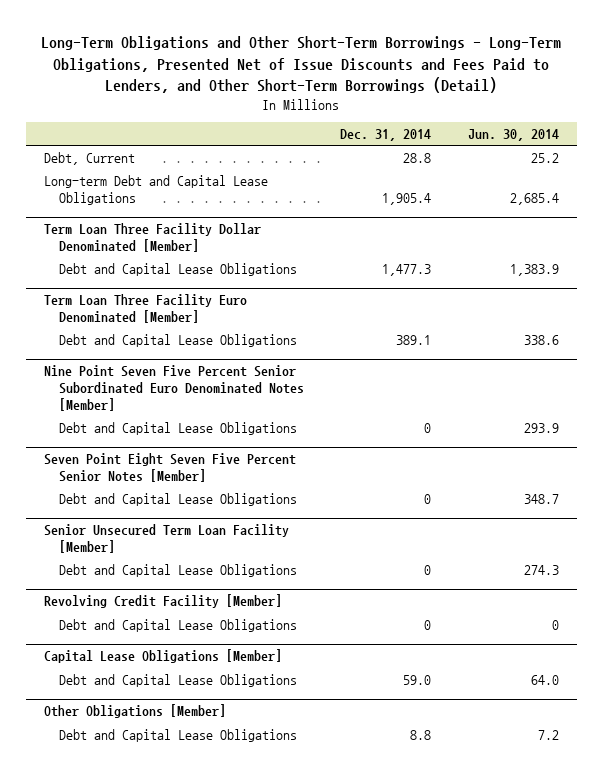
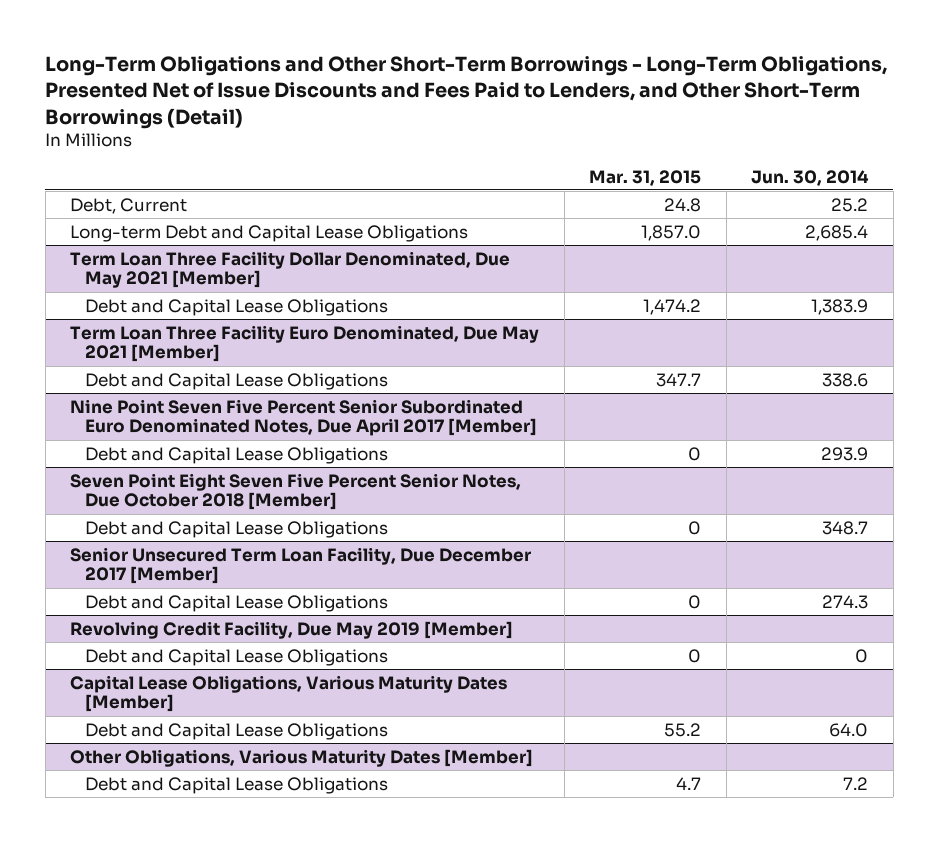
- | Dec. 31, 2014 | Jun. 30, 2014
+ | Mar. 31, 2015 | Jun. 30, 2014
- Term Loan Three Facility Dollar Denominated [Member]
+ Term Loan Three Facility Dollar Denominated, Due May 2021 [Member]
- Term Loan Three Facility Euro Denominated [Member]
+ Term Loan Three Facility Euro Denominated, Due May 2021 [Member]
- Nine Point Seven Five Percent Senior Subordinated Euro Denominated Notes [Member]
+ Nine Point Seven Five Percent Senior Subordinated Euro Denominated Notes, Due April 2017 [Member]
- Seven Point Eight Seven Five Percent Senior Notes [Member]
+ Seven Point Eight Seven Five Percent Senior Notes, Due October 2018 [Member]
- Senior Unsecured Term Loan Facility [Member]
+ Senior Unsecured Term Loan Facility, Due December 2017 [Member]
- Revolving Credit Facility [Member]
+ Revolving Credit Facility, Due May 2019 [Member]
- Capital Lease Obligations [Member]
+ Capital Lease Obligations, Various Maturity Dates [Member]
- Other Obligations [Member]
+ Other Obligations, Various Maturity Dates [Member]

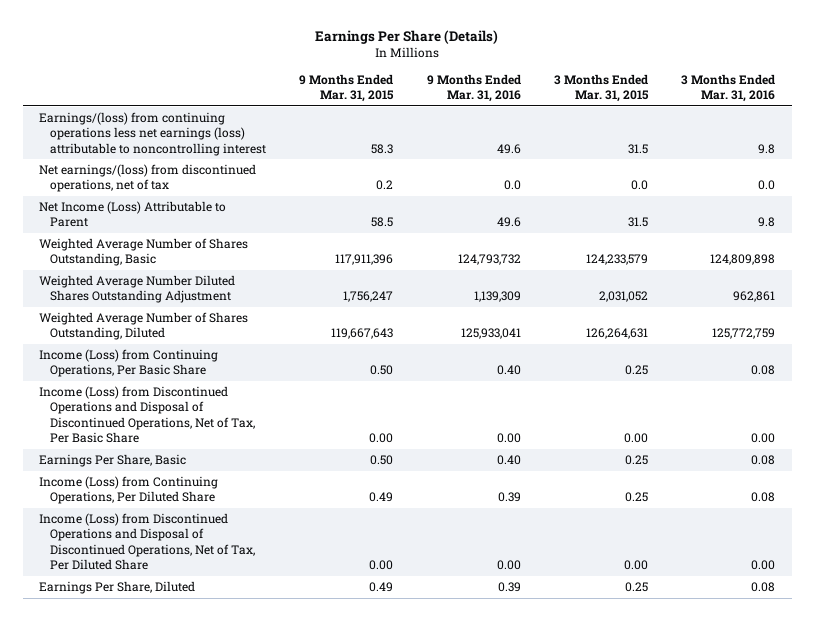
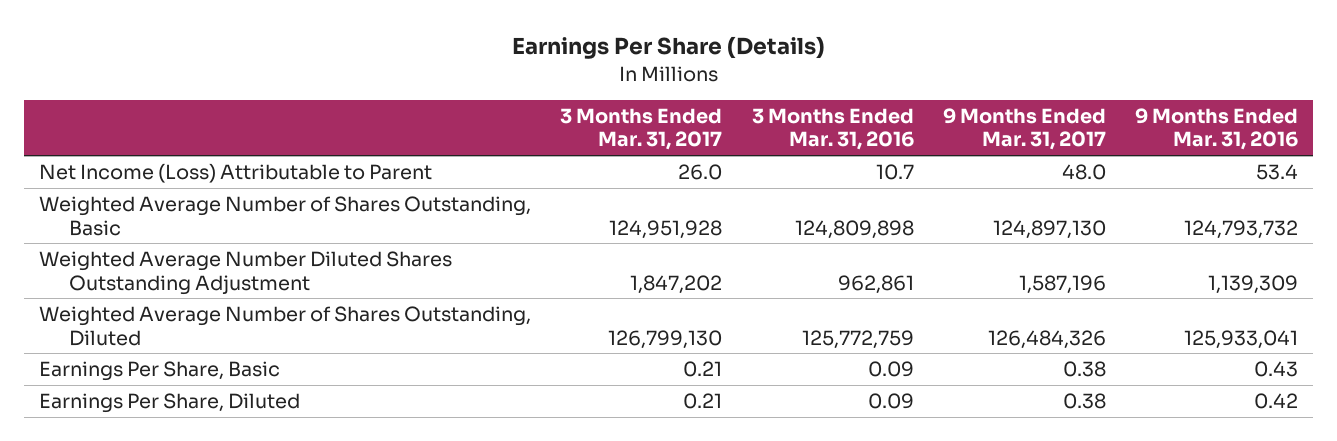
- | 9 Months Ended Mar. 31, 2015 | 9 Months Ended Mar. 31, 2016 | 3 Months Ended Mar. 31, 2015 | 3 Months Ended Mar. 31, 2016
+ | 3 Months Ended Mar. 31, 2017 | 3 Months Ended Mar. 31, 2016 | 9 Months Ended Mar. 31, 2017 | 9 Months Ended Mar. 31, 2016
- Earnings/(loss) from continuing operations less net earnings (loss) attributable to noncontrolling interest | 58.3 | 49.6 | 31.5 | 9.8
- Net earnings/(loss) from discontinued operations, net of tax | 0.2 | 0.0 | 0.0 | 0.0
- Net Income (Loss) Attributable to Parent | 58.5 | 49.6 | 31.5 | 9.8
+ Net Income (Loss) Attributable to Parent | 26.0 | 10.7 | 48.0 | 53.4
- Income (Loss) from Continuing Operations, Per Basic Share | 0.50 | 0.40 | 0.25 | 0.08
- Income (Loss) from Discontinued Operations and Disposal of Discontinued Operations, Net of Tax, Per Basic Share | 0.00 | 0.00 | 0.00 | 0.00
- Earnings Per Share, Basic | 0.50 | 0.40 | 0.25 | 0.08
- Income (Loss) from Continuing Operations, Per Diluted Share | 0.49 | 0.39 | 0.25 | 0.08
- Income (Loss) from Discontinued Operations and Disposal of Discontinued Operations, Net of Tax, Per Diluted Share | 0.00 | 0.00 | 0.00 | 0.00
- Earnings Per Share, Diluted | 0.49 | 0.39 | 0.25 | 0.08
+ Earnings Per Share, Basic | 0.21 | 0.09 | 0.38 | 0.43
+ Earnings Per Share, Diluted | 0.21 | 0.09 | 0.38 | 0.42

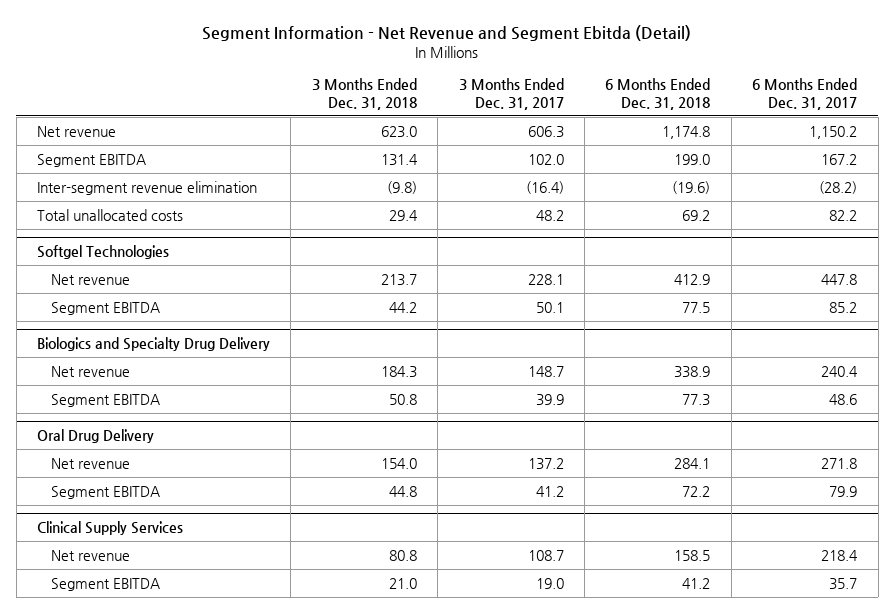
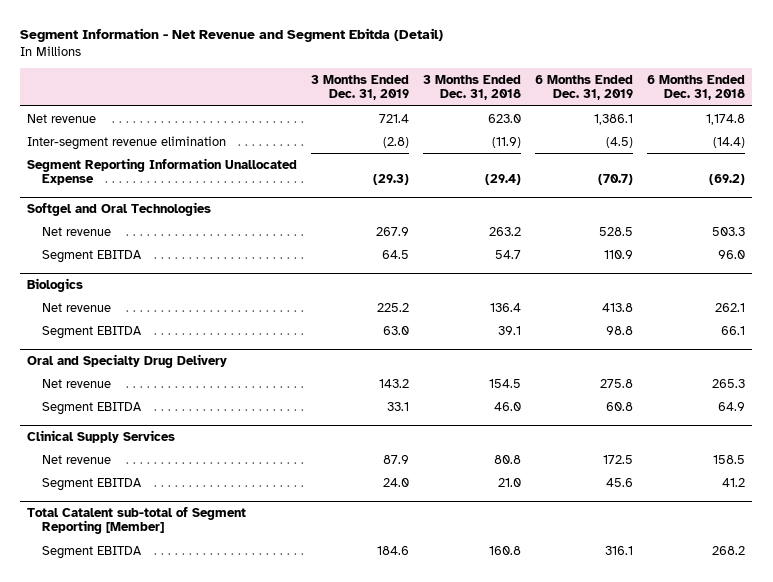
- | 3 Months Ended Dec. 31, 2018 | 3 Months Ended Dec. 31, 2017 | 6 Months Ended Dec. 31, 2018 | 6 Months Ended Dec. 31, 2017
+ | 3 Months Ended Dec. 31, 2019 | 3 Months Ended Dec. 31, 2018 | 6 Months Ended Dec. 31, 2019 | 6 Months Ended Dec. 31, 2018
- Segment EBITDA | 131.4 | 102.0 | 199.0 | 167.2
- Inter-segment revenue elimination | (9.8) | (16.4) | (19.6) | (28.2)
- Total unallocated costs | 29.4 | 48.2 | 69.2 | 82.2
- Softgel Technologies
- Net revenue | 213.7 | 228.1 | 412.9 | 447.8
- Segment EBITDA | 44.2 | 50.1 | 77.5 | 85.2
- Biologics and Specialty Drug Delivery
- Net revenue | 184.3 | 148.7 | 338.9 | 240.4
- Segment EBITDA | 50.8 | 39.9 | 77.3 | 48.6
- Oral Drug Delivery
- Net revenue | 154.0 | 137.2 | 284.1 | 271.8
- Segment EBITDA | 44.8 | 41.2 | 72.2 | 79.9
+ Inter-segment revenue elimination | (2.8) | (11.9) | (4.5) | (14.4)
+ Segment Reporting Information Unallocated Expense | (29.3) | (29.4) | (70.7) | (69.2)
+ Softgel and Oral Technologies
+ Net revenue | 267.9 | 263.2 | 528.5 | 503.3
+ Segment EBITDA | 64.5 | 54.7 | 110.9 | 96.0
+ Biologics
+ Net revenue | 225.2 | 136.4 | 413.8 | 262.1
+ Segment EBITDA | 63.0 | 39.1 | 98.8 | 66.1
+ Oral and Specialty Drug Delivery
+ Net revenue | 143.2 | 154.5 | 275.8 | 265.3
+ Segment EBITDA | 33.1 | 46.0 | 60.8 | 64.9
+ Total Catalent sub-total of Segment Reporting [Member]
+ Segment EBITDA | 184.6 | 160.8 | 316.1 | 268.2

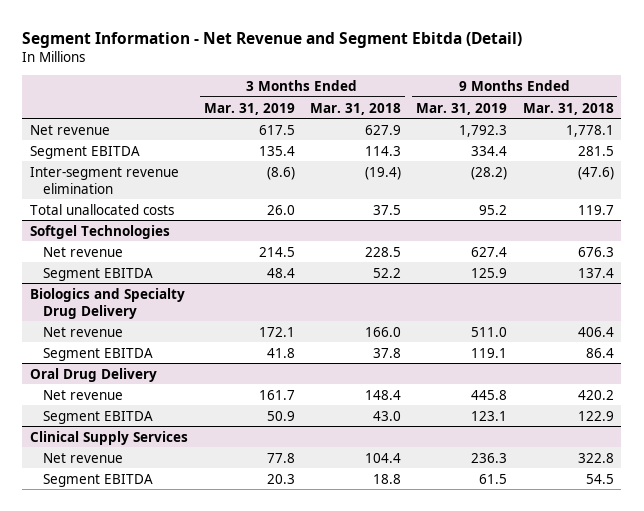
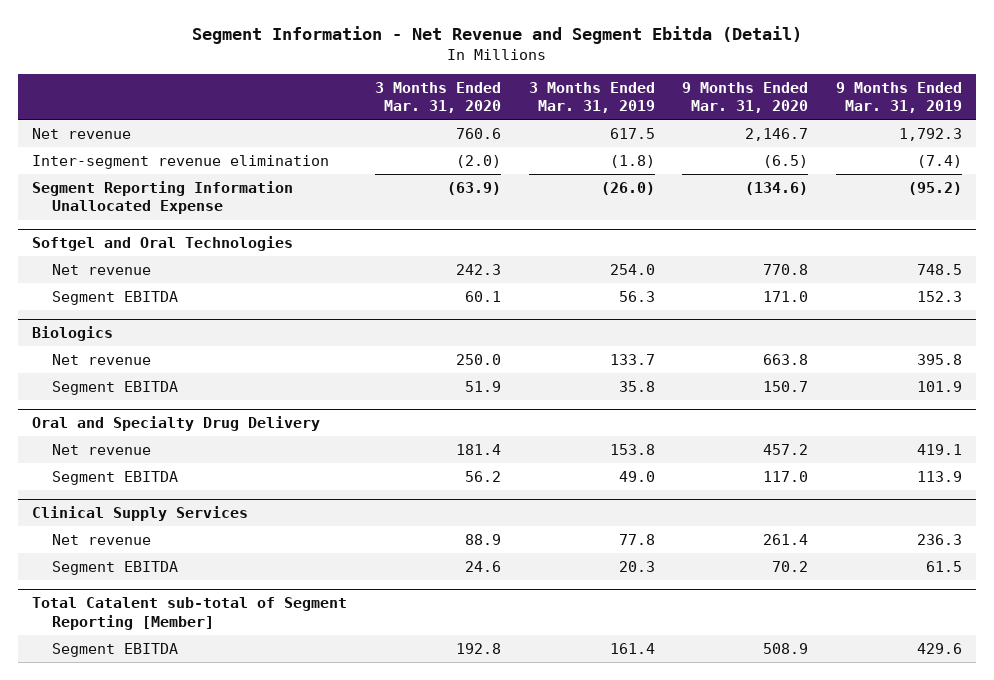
- | 3 Months Ended Mar. 31, 2019 | 3 Months Ended Mar. 31, 2018 | 9 Months Ended Mar. 31, 2019 | 9 Months Ended Mar. 31, 2018
+ | 3 Months Ended Mar. 31, 2020 | 3 Months Ended Mar. 31, 2019 | 9 Months Ended Mar. 31, 2020 | 9 Months Ended Mar. 31, 2019
- Segment EBITDA | 135.4 | 114.3 | 334.4 | 281.5
- Inter-segment revenue elimination | (8.6) | (19.4) | (28.2) | (47.6)
- Total unallocated costs | 26.0 | 37.5 | 95.2 | 119.7
- Softgel Technologies
- Net revenue | 214.5 | 228.5 | 627.4 | 676.3
- Segment EBITDA | 48.4 | 52.2 | 125.9 | 137.4
- Biologics and Specialty Drug Delivery
- Net revenue | 172.1 | 166.0 | 511.0 | 406.4
- Segment EBITDA | 41.8 | 37.8 | 119.1 | 86.4
- Oral Drug Delivery
- Net revenue | 161.7 | 148.4 | 445.8 | 420.2
- Segment EBITDA | 50.9 | 43.0 | 123.1 | 122.9
+ Inter-segment revenue elimination | (2.0) | (1.8) | (6.5) | (7.4)
+ Segment Reporting Information Unallocated Expense | (63.9) | (26.0) | (134.6) | (95.2)
+ Softgel and Oral Technologies
+ Net revenue | 242.3 | 254.0 | 770.8 | 748.5
+ Segment EBITDA | 60.1 | 56.3 | 171.0 | 152.3
+ Biologics
+ Net revenue | 250.0 | 133.7 | 663.8 | 395.8
+ Segment EBITDA | 51.9 | 35.8 | 150.7 | 101.9
+ Oral and Specialty Drug Delivery
+ Net revenue | 181.4 | 153.8 | 457.2 | 419.1
+ Segment EBITDA | 56.2 | 49.0 | 117.0 | 113.9
+ Total Catalent sub-total of Segment Reporting [Member]
+ Segment EBITDA | 192.8 | 161.4 | 508.9 | 429.6

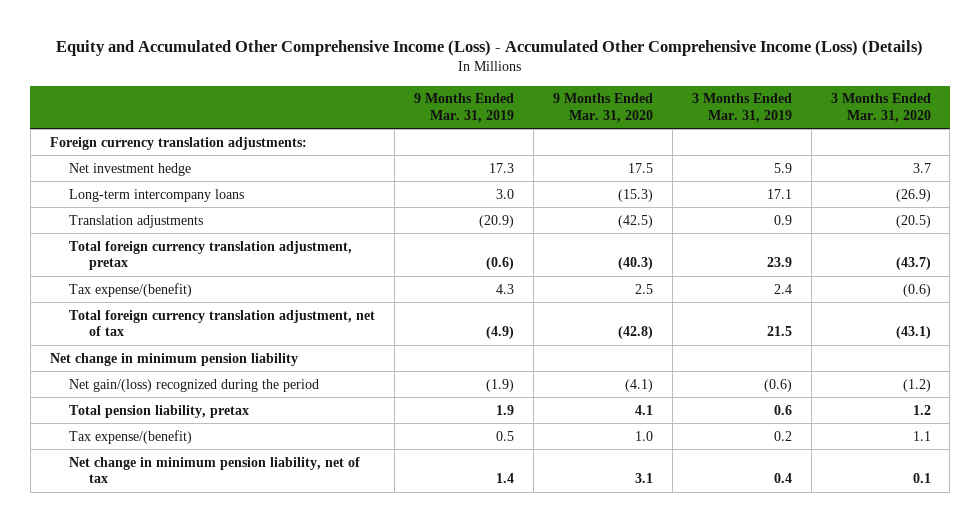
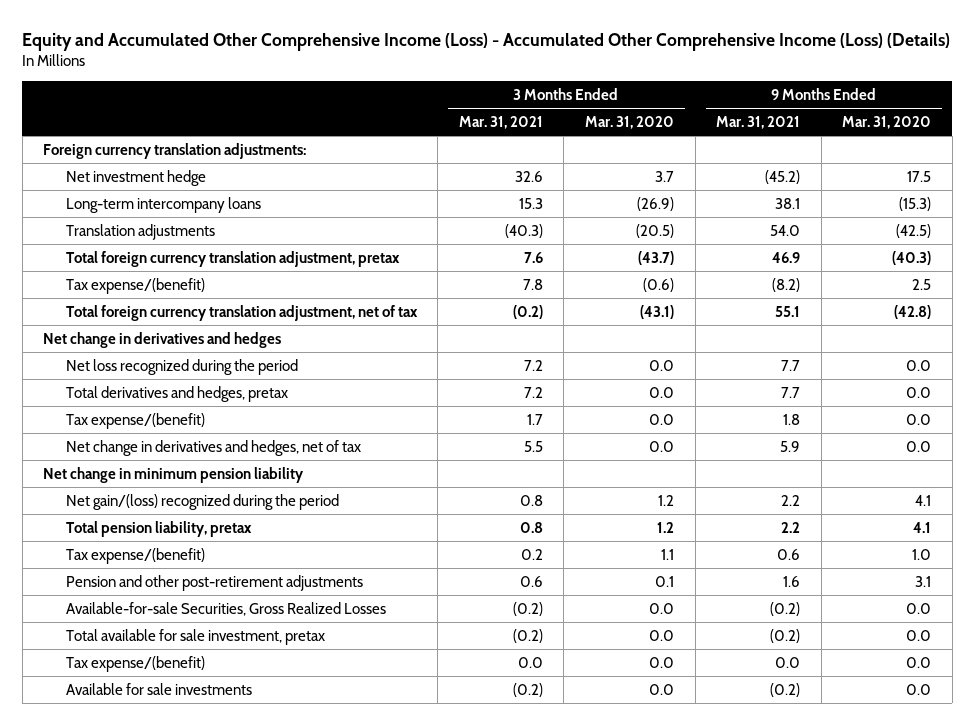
- | 9 Months Ended Mar. 31, 2019 | 9 Months Ended Mar. 31, 2020 | 3 Months Ended Mar. 31, 2019 | 3 Months Ended Mar. 31, 2020
+ | 3 Months Ended Mar. 31, 2021 | 3 Months Ended Mar. 31, 2020 | 9 Months Ended Mar. 31, 2021 | 9 Months Ended Mar. 31, 2020
+ Net change in derivatives and hedges
+ Net loss recognized during the period | 7.2 | 0.0 | 7.7 | 0.0
+ Total derivatives and hedges, pretax | 7.2 | 0.0 | 7.7 | 0.0
+ Tax expense/(benefit) | 1.7 | 0.0 | 1.8 | 0.0
+ Net change in derivatives and hedges, net of tax | 5.5 | 0.0 | 5.9 | 0.0
- Net gain/(loss) recognized during the period | (1.9) | (4.1) | (0.6) | (1.2)
+ Net gain/(loss) recognized during the period | 0.8 | 1.2 | 2.2 | 4.1
- Net change in minimum pension liability, net of tax | 1.4 | 3.1 | 0.4 | 0.1
+ Pension and other post-retirement adjustments | 0.6 | 0.1 | 1.6 | 3.1
+ Available-for-sale Securities, Gross Realized Losses | (0.2) | 0.0 | (0.2) | 0.0
+ Total available for sale investment, pretax | (0.2) | 0.0 | (0.2) | 0.0
+ Tax expense/(benefit) | 0.0 | 0.0 | 0.0 | 0.0
+ Available for sale investments | (0.2) | 0.0 | (0.2) | 0.0

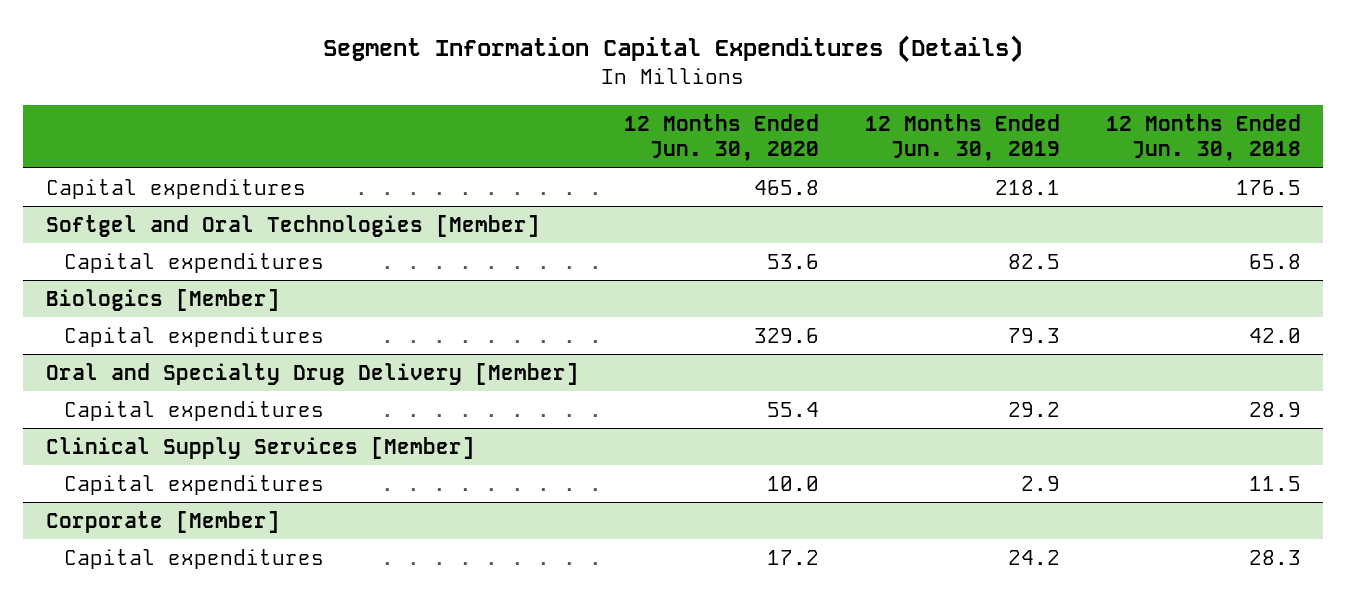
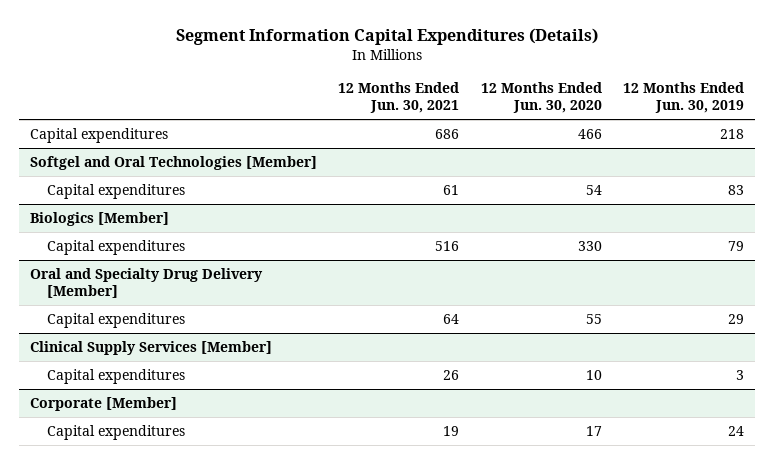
- | 12 Months Ended Jun. 30, 2020 | 12 Months Ended Jun. 30, 2019 | 12 Months Ended Jun. 30, 2018
+ | 12 Months Ended Jun. 30, 2021 | 12 Months Ended Jun. 30, 2020 | 12 Months Ended Jun. 30, 2019
- Capital expenditures | 465.8 | 218.1 | 176.5
+ Capital expenditures | 686 | 466 | 218
@ Softgel and Oral Technologies [Member]
- Capital expenditures | 53.6 | 82.5 | 65.8
+ Capital expenditures | 61 | 54 | 83
@ Biologics [Member]
- Capital expenditures | 329.6 | 79.3 | 42.0
+ Capital expenditures | 516 | 330 | 79
@ Oral and Specialty Drug Delivery [Member]
- Capital expenditures | 55.4 | 29.2 | 28.9
+ Capital expenditures | 64 | 55 | 29
@ Clinical Supply Services [Member]
- Capital expenditures | 10.0 | 2.9 | 11.5
+ Capital expenditures | 26 | 10 | 3
@ Corporate [Member]
- Capital expenditures | 17.2 | 24.2 | 28.3
+ Capital expenditures | 19 | 17 | 24

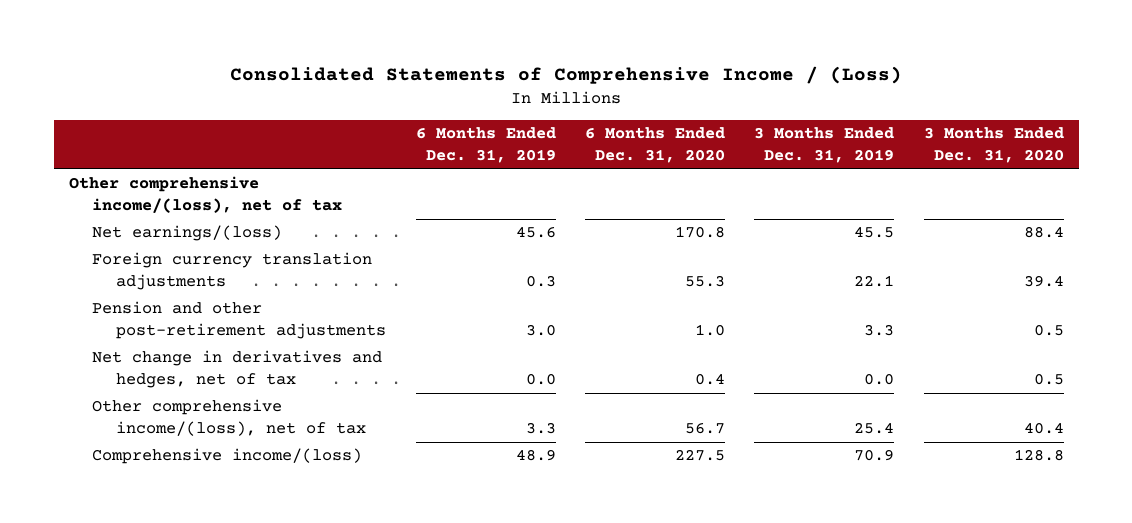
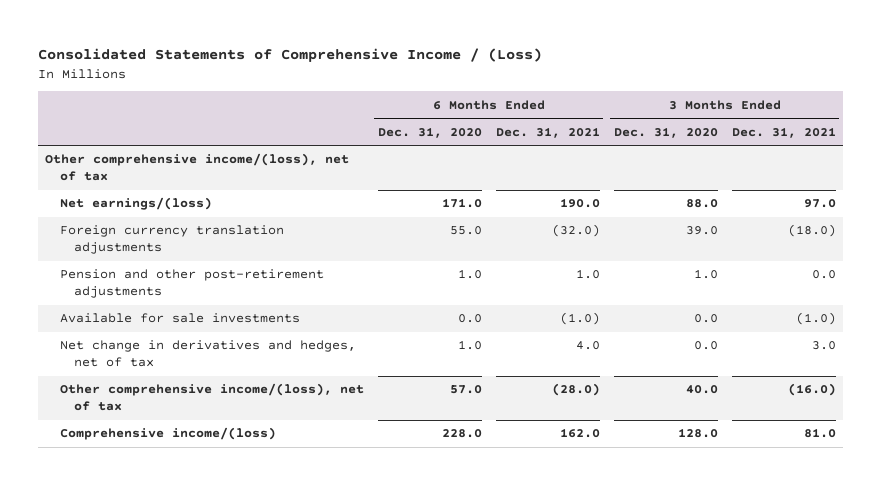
- | 6 Months Ended Dec. 31, 2019 | 6 Months Ended Dec. 31, 2020 | 3 Months Ended Dec. 31, 2019 | 3 Months Ended Dec. 31, 2020
+ | 6 Months Ended Dec. 31, 2020 | 6 Months Ended Dec. 31, 2021 | 3 Months Ended Dec. 31, 2020 | 3 Months Ended Dec. 31, 2021
- Net earnings/(loss) | 45.6 | 170.8 | 45.5 | 88.4
- Foreign currency translation adjustments | 0.3 | 55.3 | 22.1 | 39.4
- Pension and other post-retirement adjustments | 3.0 | 1.0 | 3.3 | 0.5
- Net change in derivatives and hedges, net of tax | 0.0 | 0.4 | 0.0 | 0.5
- Other comprehensive income/(loss), net of tax | 3.3 | 56.7 | 25.4 | 40.4
- Comprehensive income/(loss) | 48.9 | 227.5 | 70.9 | 128.8
+ Net earnings/(loss) | 171.0 | 190.0 | 88.0 | 97.0
+ Foreign currency translation adjustments | 55.0 | (32.0) | 39.0 | (18.0)
+ Pension and other post-retirement adjustments | 1.0 | 1.0 | 1.0 | 0.0
+ Available for sale investments | 0.0 | (1.0) | 0.0 | (1.0)
+ Net change in derivatives and hedges, net of tax | 1.0 | 4.0 | 0.0 | 3.0
+ Other comprehensive income/(loss), net of tax | 57.0 | (28.0) | 40.0 | (16.0)
+ Comprehensive income/(loss) | 228.0 | 162.0 | 128.0 | 81.0

